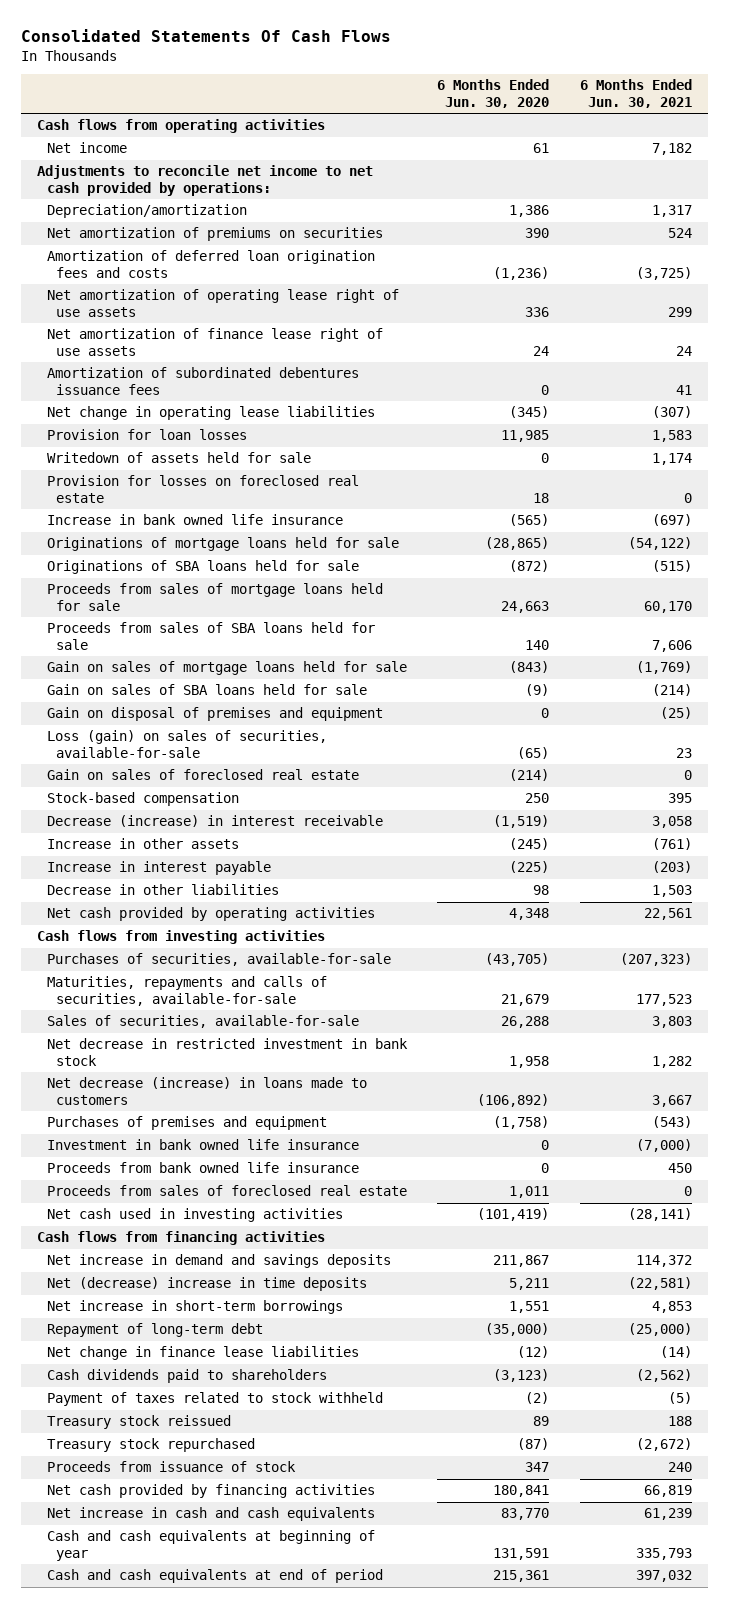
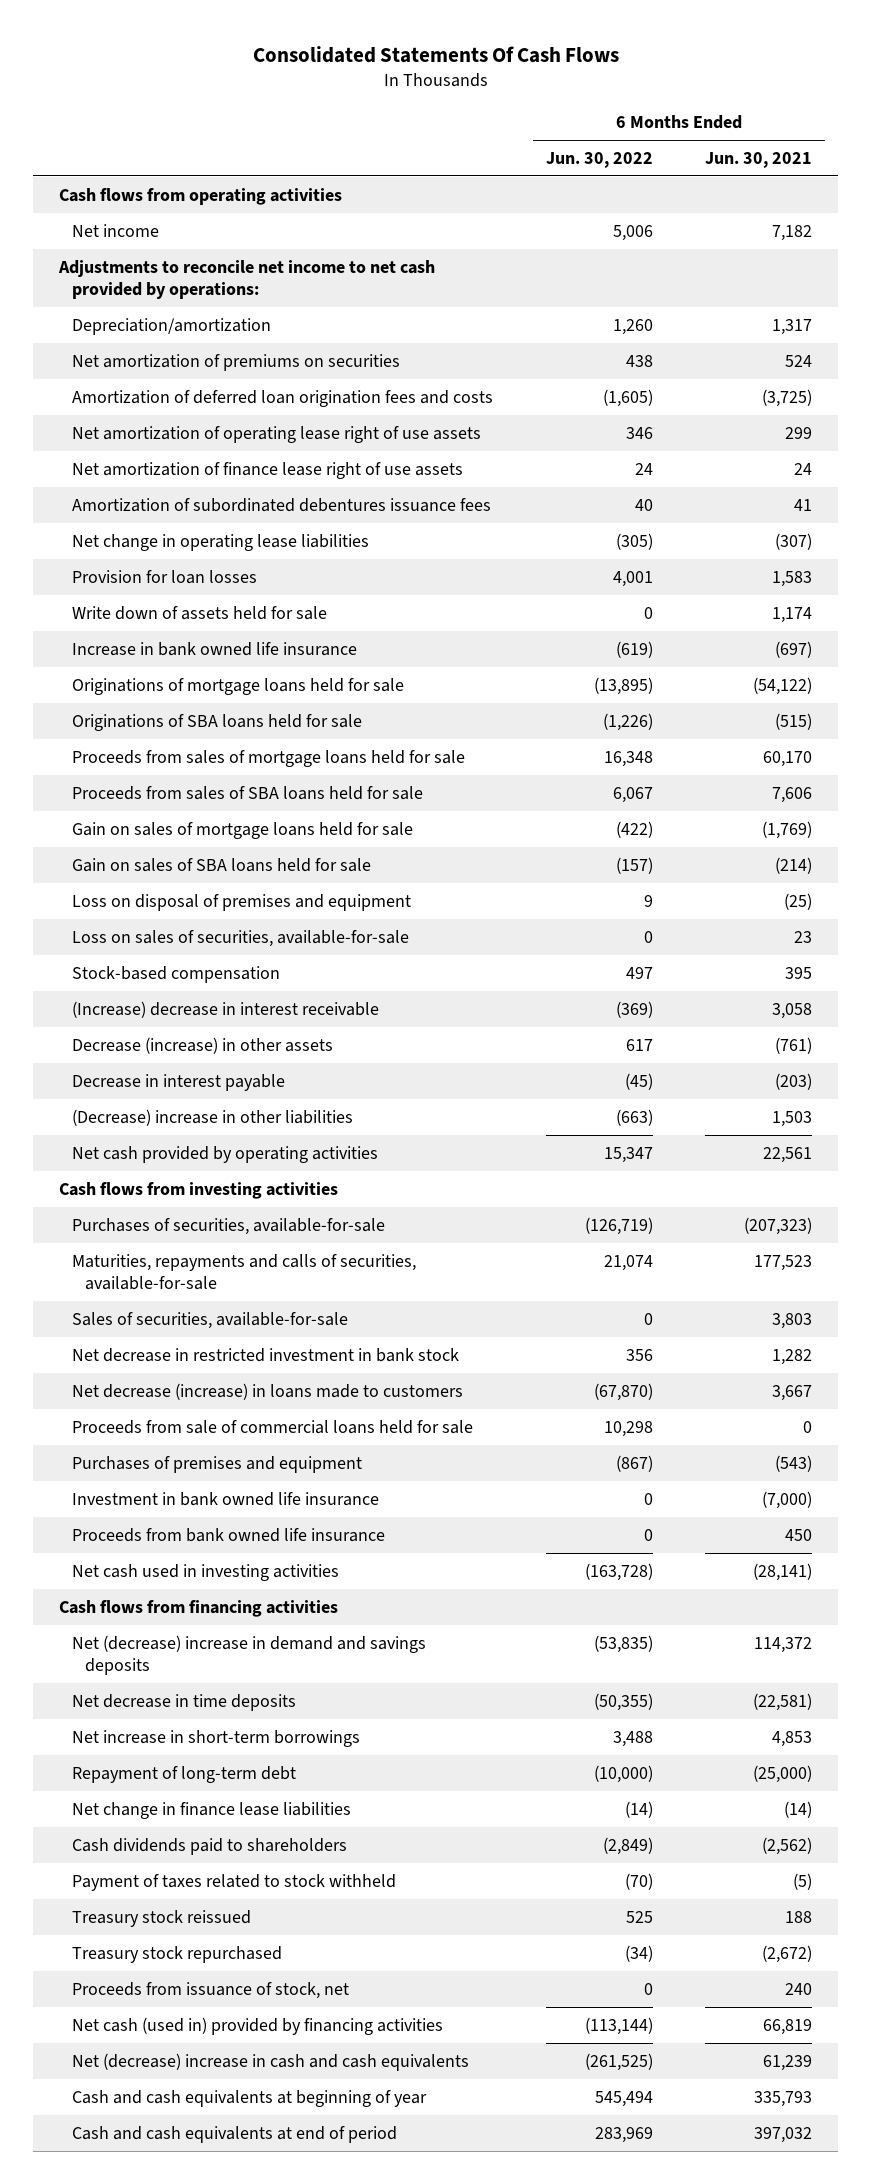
- | 6 Months Ended Jun. 30, 2020 | 6 Months Ended Jun. 30, 2021
+ | 6 Months Ended Jun. 30, 2022 | 6 Months Ended Jun. 30, 2021
- Writedown of assets held for sale | 0 | 1,174
- Provision for losses on foreclosed real estate | 18 | 0
+ Write down of assets held for sale | 0 | 1,174
- Gain on disposal of premises and equipment | 0 | (25)
- Loss (gain) on sales of securities, available-for-sale | (65) | 23
- Gain on sales of foreclosed real estate | (214) | 0
+ Loss on disposal of premises and equipment | 9 | (25)
+ Loss on sales of securities, available-for-sale | 0 | 23
- Decrease (increase) in interest receivable | (1,519) | 3,058
- Increase in other assets | (245) | (761)
- Increase in interest payable | (225) | (203)
- Decrease in other liabilities | 98 | 1,503
+ (Increase) decrease in interest receivable | (369) | 3,058
+ Decrease (increase) in other assets | 617 | (761)
+ Decrease in interest payable | (45) | (203)
+ (Decrease) increase in other liabilities | (663) | 1,503
+ Proceeds from sale of commercial loans held for sale | 10,298 | 0
- Proceeds from sales of foreclosed real estate | 1,011 | 0
- Net increase in demand and savings deposits | 211,867 | 114,372
- Net (decrease) increase in time deposits | 5,211 | (22,581)
+ Net (decrease) increase in demand and savings deposits | (53,835) | 114,372
+ Net decrease in time deposits | (50,355) | (22,581)
- Proceeds from issuance of stock | 347 | 240
- Net cash provided by financing activities | 180,841 | 66,819
- Net increase in cash and cash equivalents | 83,770 | 61,239
+ Proceeds from issuance of stock, net | 0 | 240
+ Net cash (used in) provided by financing activities | (113,144) | 66,819
+ Net (decrease) increase in cash and cash equivalents | (261,525) | 61,239

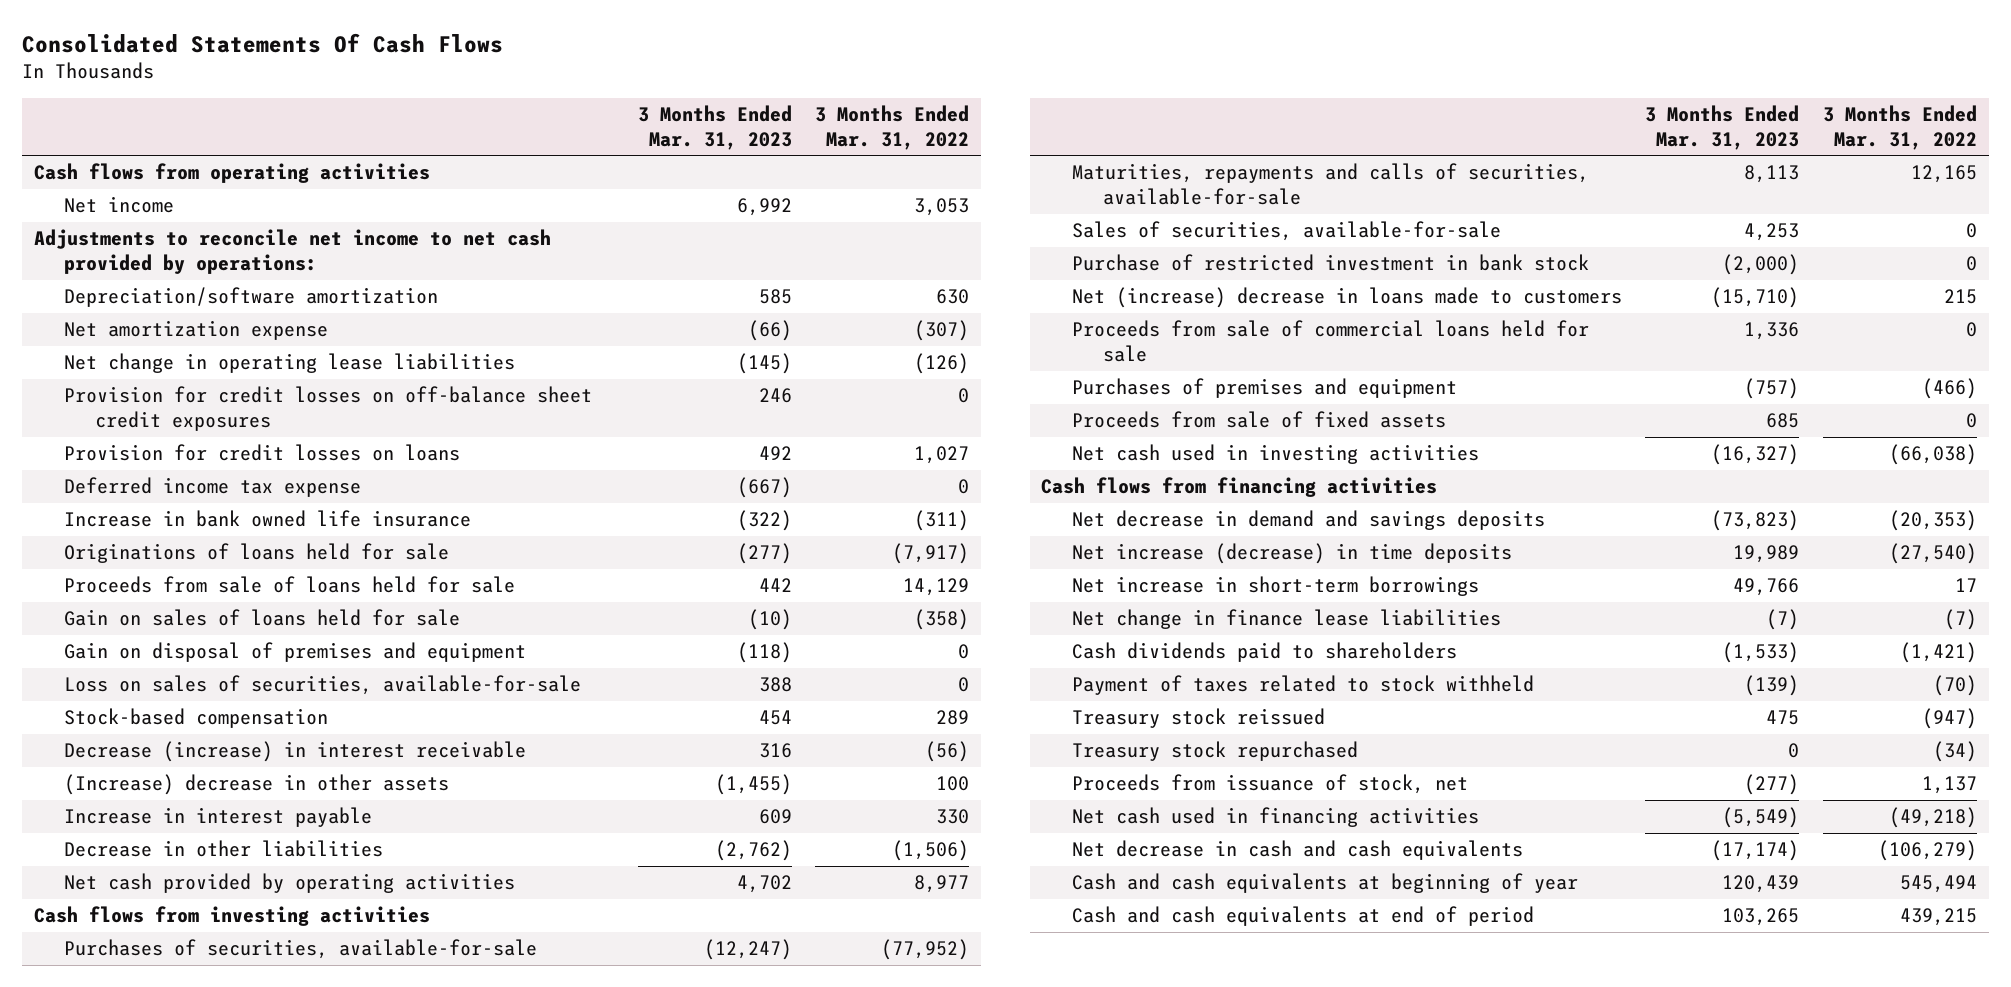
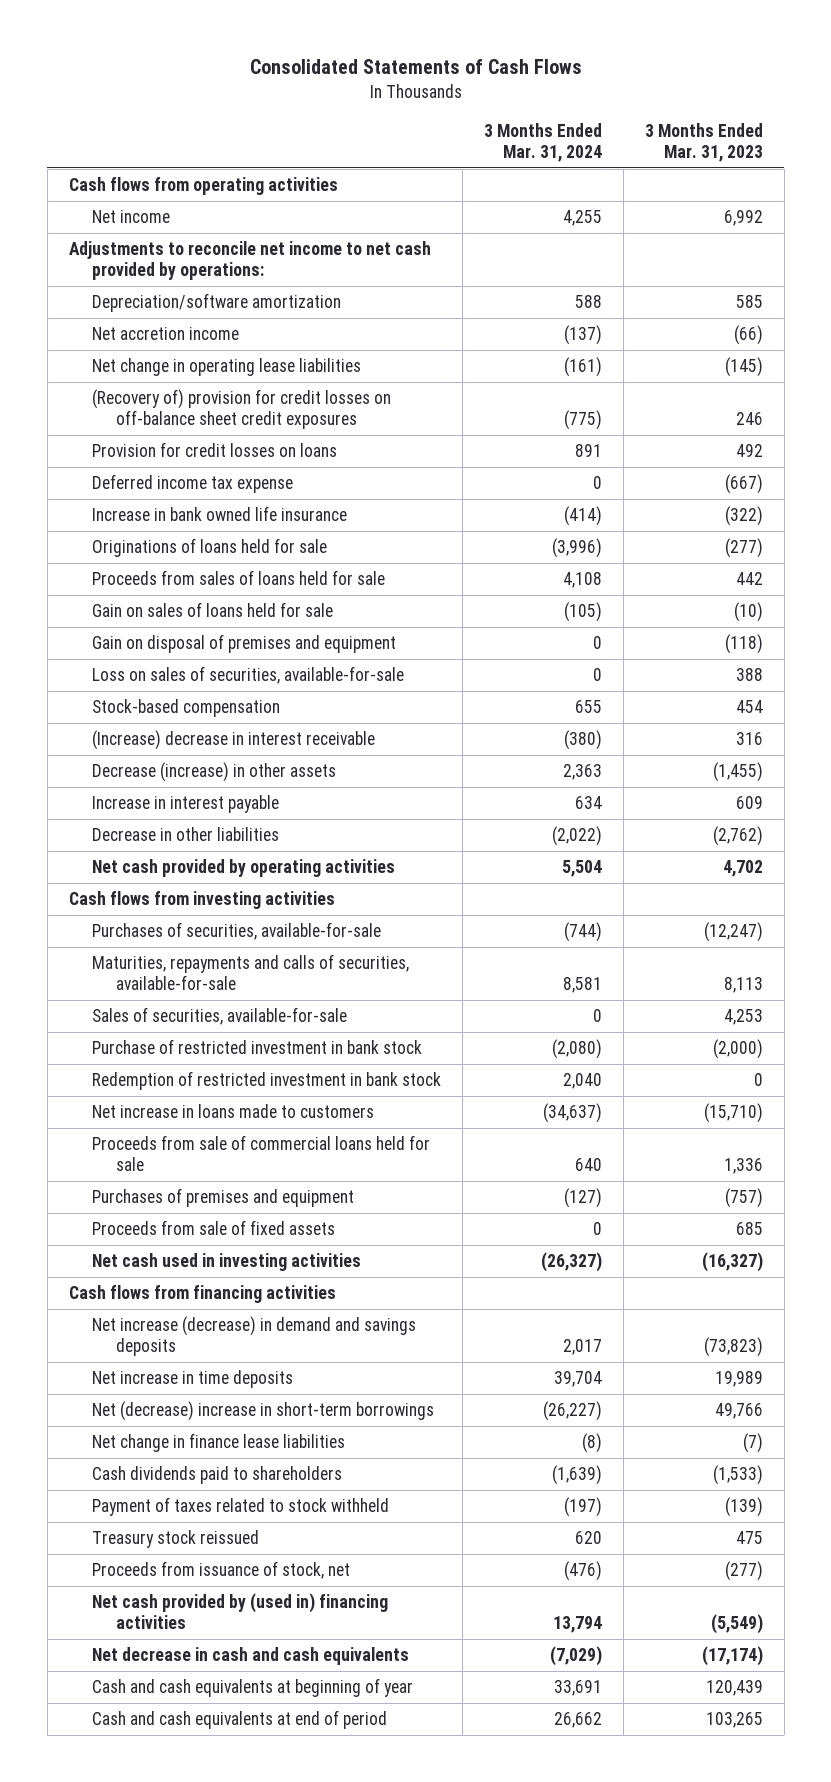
- Consolidated Statements Of Cash Flows
+ Consolidated Statements of Cash Flows
- | 3 Months Ended Mar. 31, 2023 | 3 Months Ended Mar. 31, 2022
+ | 3 Months Ended Mar. 31, 2024 | 3 Months Ended Mar. 31, 2023
- Net amortization expense | (66) | (307)
+ Net accretion income | (137) | (66)
- Provision for credit losses on off-balance sheet credit exposures | 246 | 0
+ (Recovery of) provision for credit losses on off-balance sheet credit exposures | (775) | 246
- Proceeds from sale of loans held for sale | 442 | 14,129
+ Proceeds from sales of loans held for sale | 4,108 | 442
- Decrease (increase) in interest receivable | 316 | (56)
- (Increase) decrease in other assets | (1,455) | 100
+ (Increase) decrease in interest receivable | (380) | 316
+ Decrease (increase) in other assets | 2,363 | (1,455)
- Net (increase) decrease in loans made to customers | (15,710) | 215
+ Redemption of restricted investment in bank stock | 2,040 | 0
+ Net increase in loans made to customers | (34,637) | (15,710)
- Net decrease in demand and savings deposits | (73,823) | (20,353)
- Net increase (decrease) in time deposits | 19,989 | (27,540)
- Net increase in short-term borrowings | 49,766 | 17
+ Net increase (decrease) in demand and savings deposits | 2,017 | (73,823)
+ Net increase in time deposits | 39,704 | 19,989
+ Net (decrease) increase in short-term borrowings | (26,227) | 49,766
- Treasury stock repurchased | 0 | (34)
- Net cash used in financing activities | (5,549) | (49,218)
+ Net cash provided by (used in) financing activities | 13,794 | (5,549)

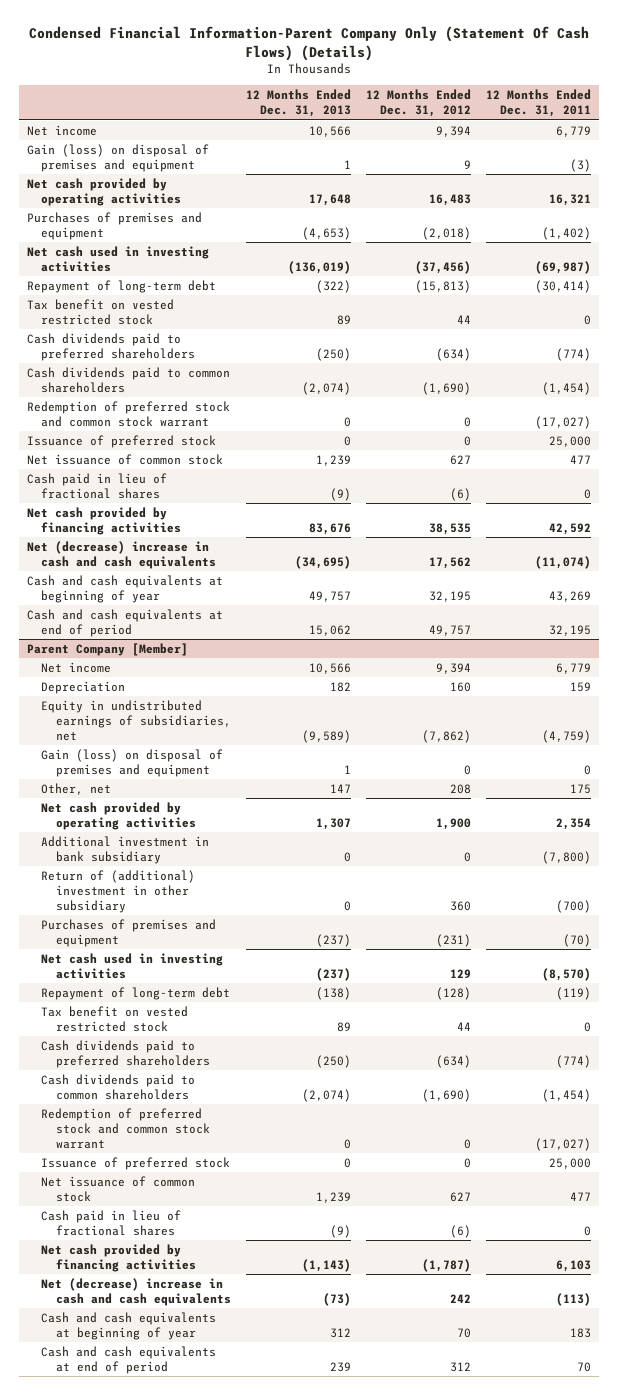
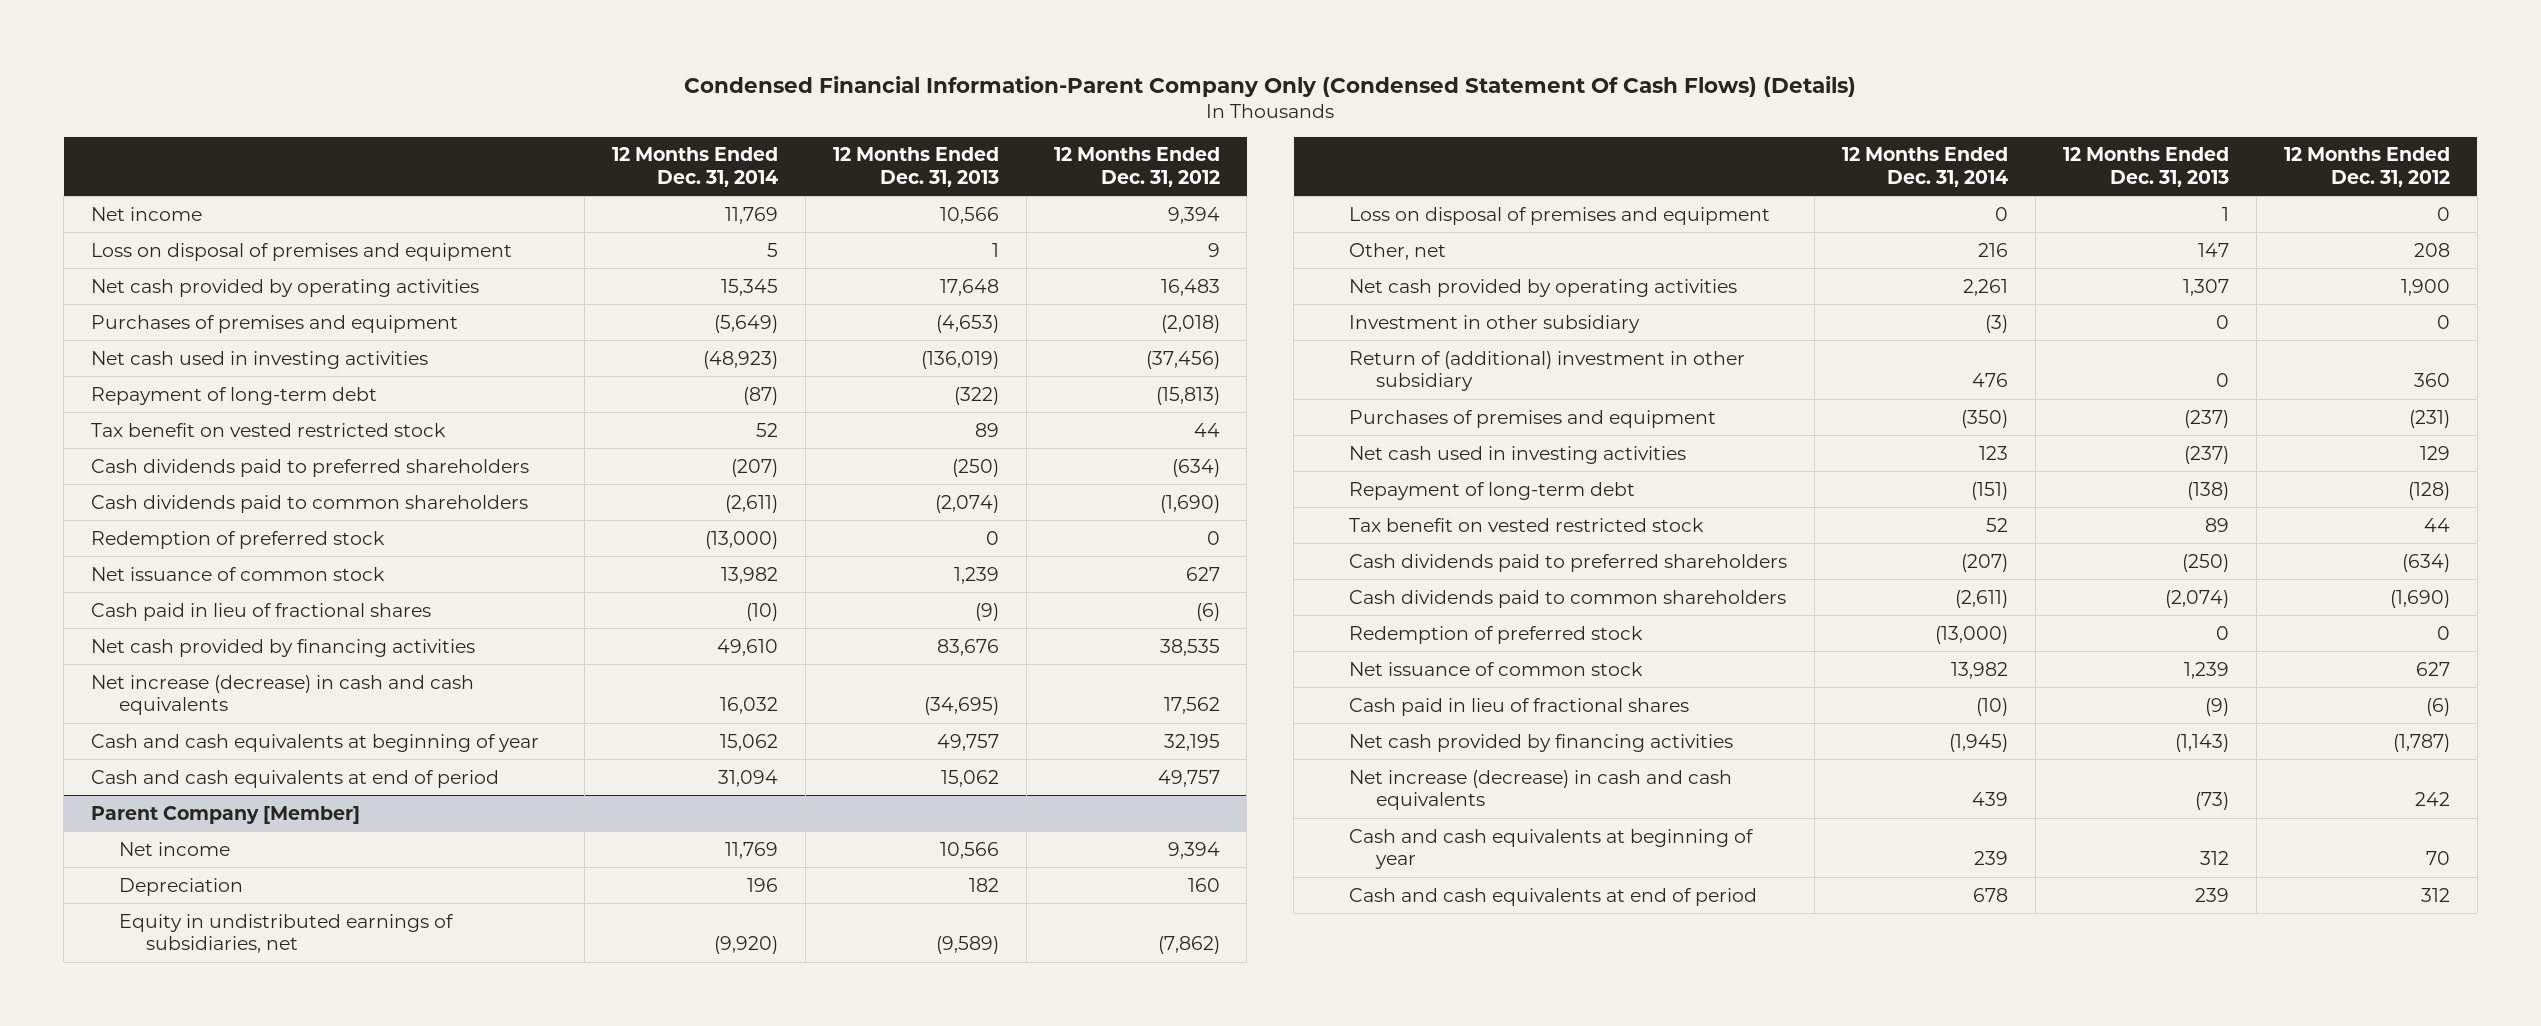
- Condensed Financial Information-Parent Company Only (Statement Of Cash Flows) (Details)
+ Condensed Financial Information-Parent Company Only (Condensed Statement Of Cash Flows) (Details)
- | 12 Months Ended Dec. 31, 2013 | 12 Months Ended Dec. 31, 2012 | 12 Months Ended Dec. 31, 2011
+ | 12 Months Ended Dec. 31, 2014 | 12 Months Ended Dec. 31, 2013 | 12 Months Ended Dec. 31, 2012
- Gain (loss) on disposal of premises and equipment | 1 | 9 | (3)
+ Loss on disposal of premises and equipment | 5 | 1 | 9
- Redemption of preferred stock and common stock warrant | 0 | 0 | (17,027)
- Issuance of preferred stock | 0 | 0 | 25,000
+ Redemption of preferred stock | (13,000) | 0 | 0
- Net (decrease) increase in cash and cash equivalents | (34,695) | 17,562 | (11,074)
+ Net increase (decrease) in cash and cash equivalents | 16,032 | (34,695) | 17,562
@ Parent Company [Member]
- Gain (loss) on disposal of premises and equipment | 1 | 0 | 0
+ Loss on disposal of premises and equipment | 0 | 1 | 0
- Additional investment in bank subsidiary | 0 | 0 | (7,800)
+ Investment in other subsidiary | (3) | 0 | 0
- Redemption of preferred stock and common stock warrant | 0 | 0 | (17,027)
- Issuance of preferred stock | 0 | 0 | 25,000
+ Redemption of preferred stock | (13,000) | 0 | 0
- Net (decrease) increase in cash and cash equivalents | (73) | 242 | (113)
+ Net increase (decrease) in cash and cash equivalents | 439 | (73) | 242

